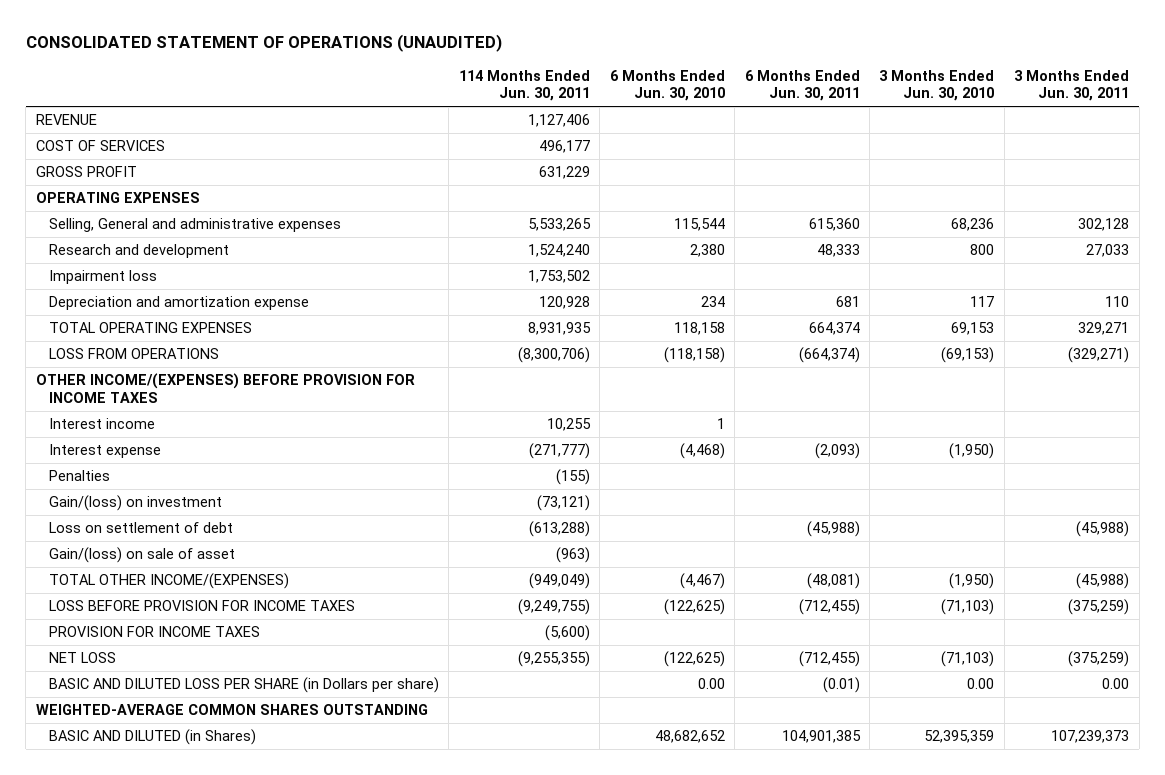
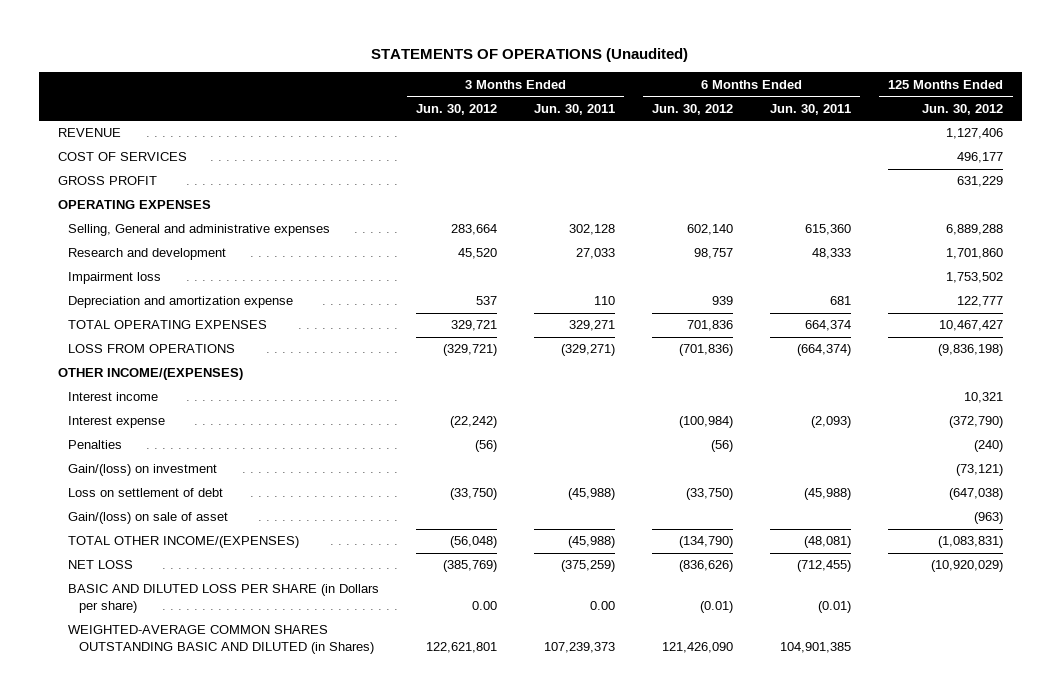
- CONSOLIDATED STATEMENT OF OPERATIONS (UNAUDITED)
+ STATEMENTS OF OPERATIONS (Unaudited)
- | 114 Months Ended Jun. 30, 2011 | 6 Months Ended Jun. 30, 2010 | 6 Months Ended Jun. 30, 2011 | 3 Months Ended Jun. 30, 2010 | 3 Months Ended Jun. 30, 2011
+ | 3 Months Ended Jun. 30, 2012 | 3 Months Ended Jun. 30, 2011 | 6 Months Ended Jun. 30, 2012 | 6 Months Ended Jun. 30, 2011 | 125 Months Ended Jun. 30, 2012
- OTHER INCOME/(EXPENSES) BEFORE PROVISION FOR INCOME TAXES
+ OTHER INCOME/(EXPENSES)
- LOSS BEFORE PROVISION FOR INCOME TAXES | (9,249,755) | (122,625) | (712,455) | (71,103) | (375,259)
- PROVISION FOR INCOME TAXES | (5,600) | | | |
- WEIGHTED-AVERAGE COMMON SHARES OUTSTANDING
- BASIC AND DILUTED (in Shares) | | 48,682,652 | 104,901,385 | 52,395,359 | 107,239,373
+ WEIGHTED-AVERAGE COMMON SHARES OUTSTANDING BASIC AND DILUTED (in Shares) | 122,621,801 | 107,239,373 | 121,426,090 | 104,901,385 |

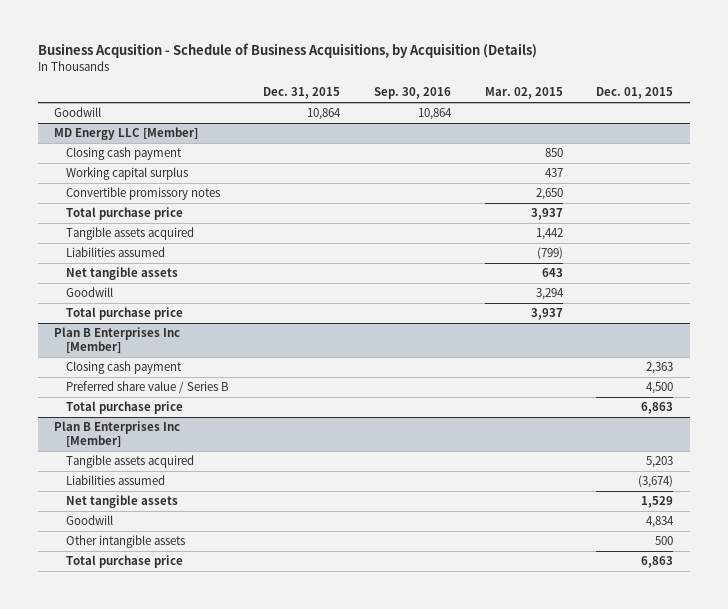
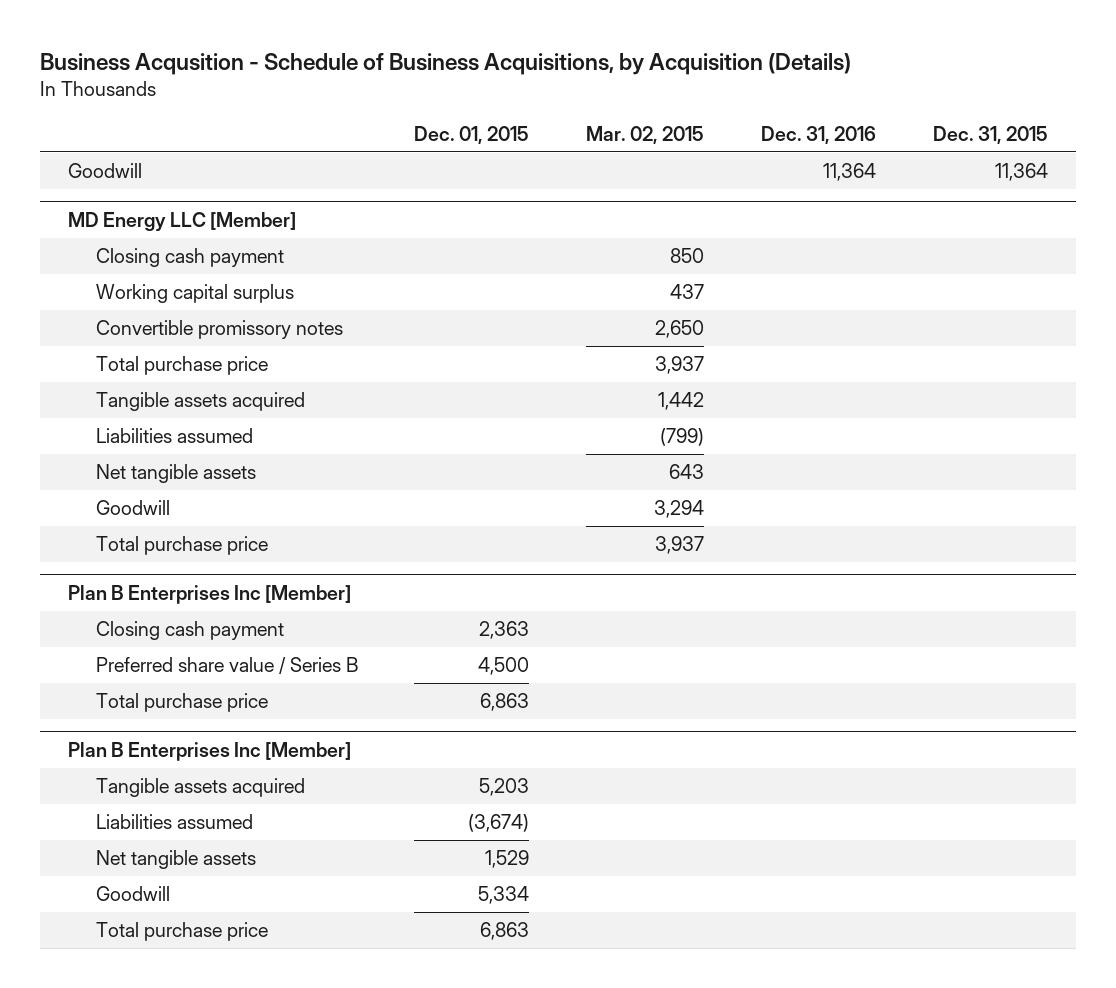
- | Dec. 31, 2015 | Sep. 30, 2016 | Mar. 02, 2015 | Dec. 01, 2015
+ | Dec. 01, 2015 | Mar. 02, 2015 | Dec. 31, 2016 | Dec. 31, 2015
- Goodwill | 10,864 | 10,864 | |
+ Goodwill | | | 11,364 | 11,364
@ Plan B Enterprises Inc [Member]
- Goodwill | | | | 4,834
- Other intangible assets | | | | 500
+ Goodwill | 5,334 | | |

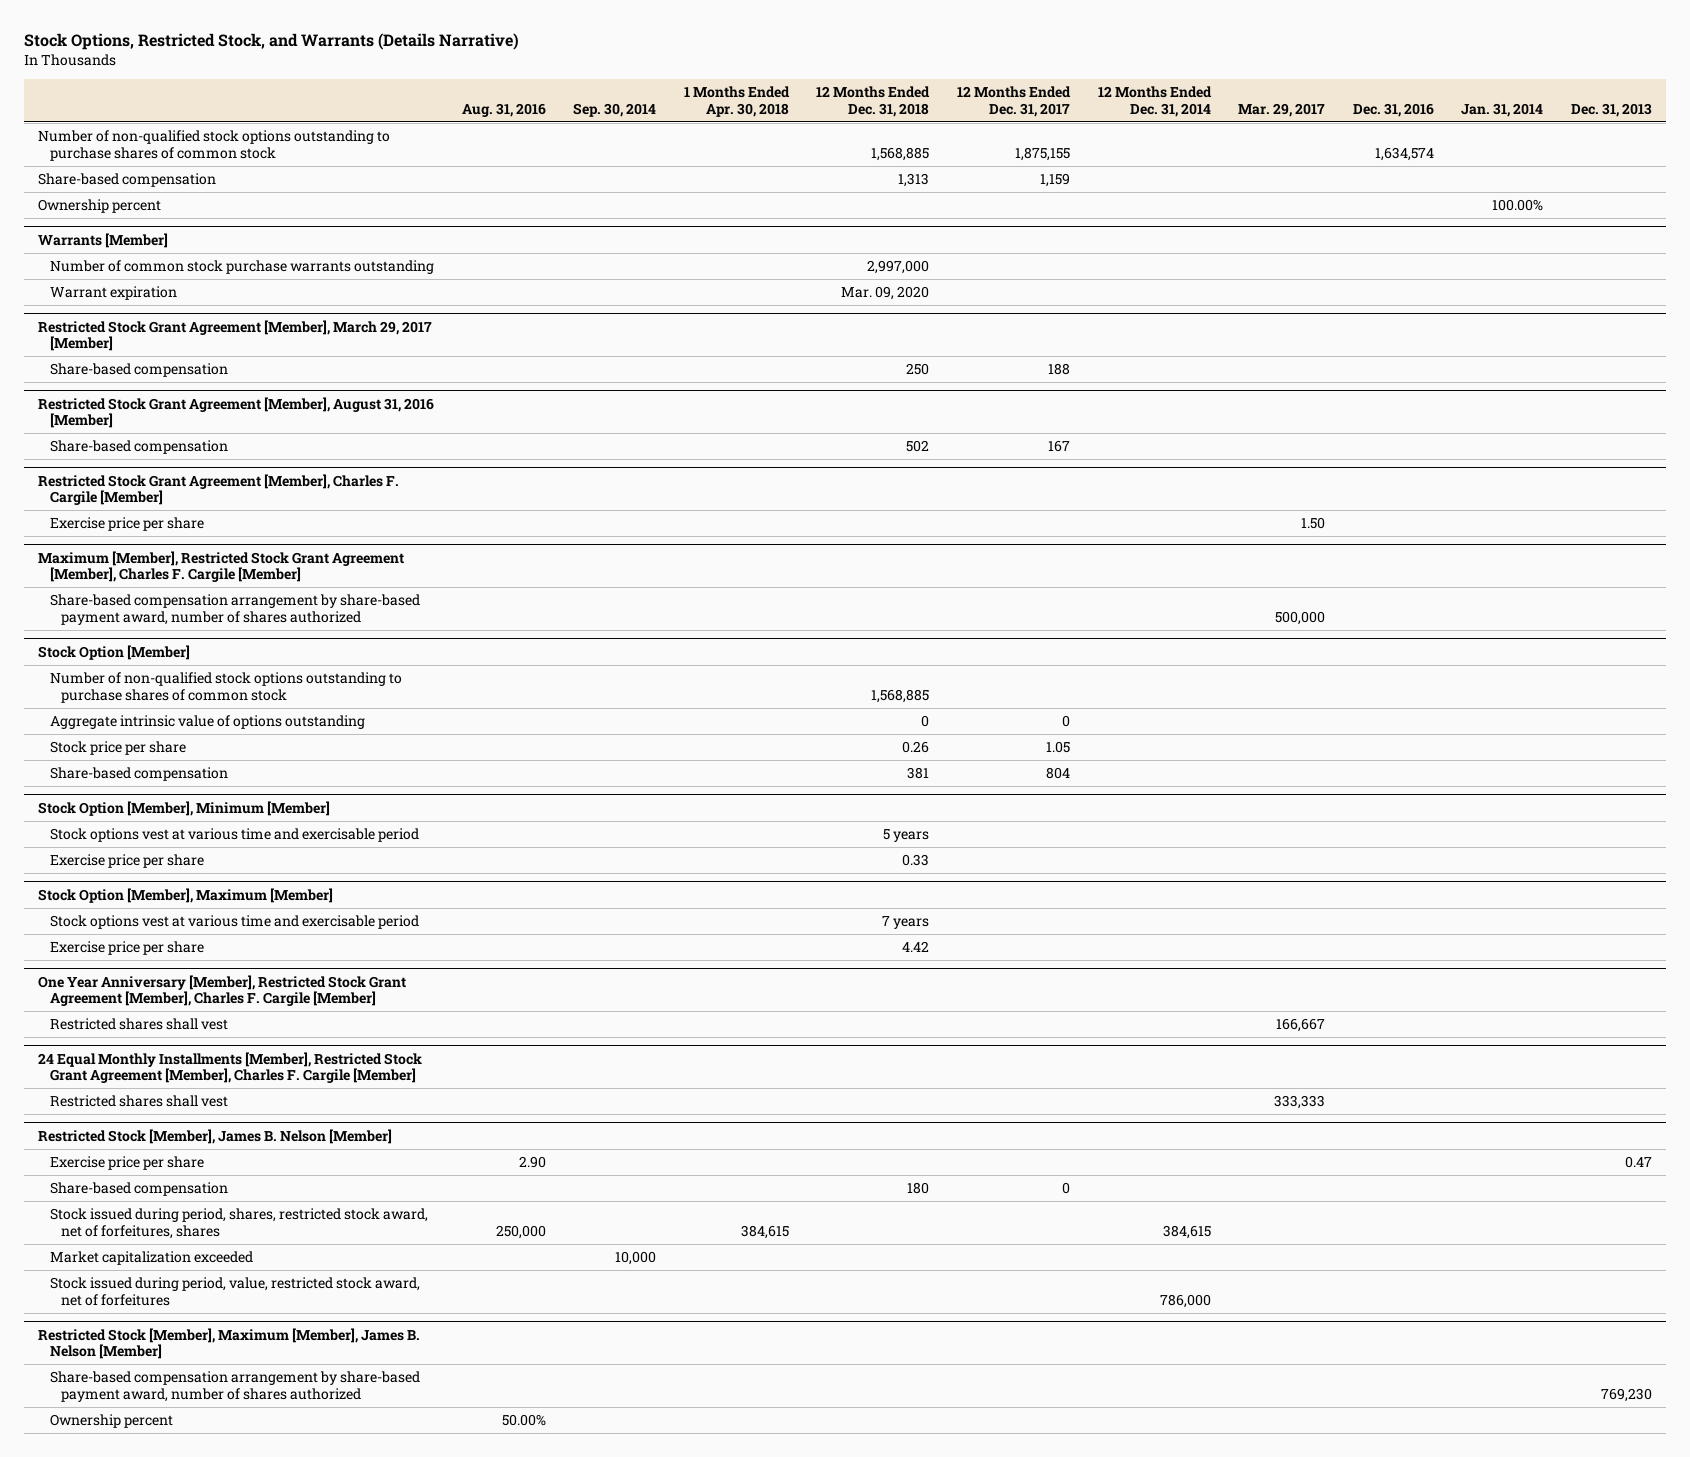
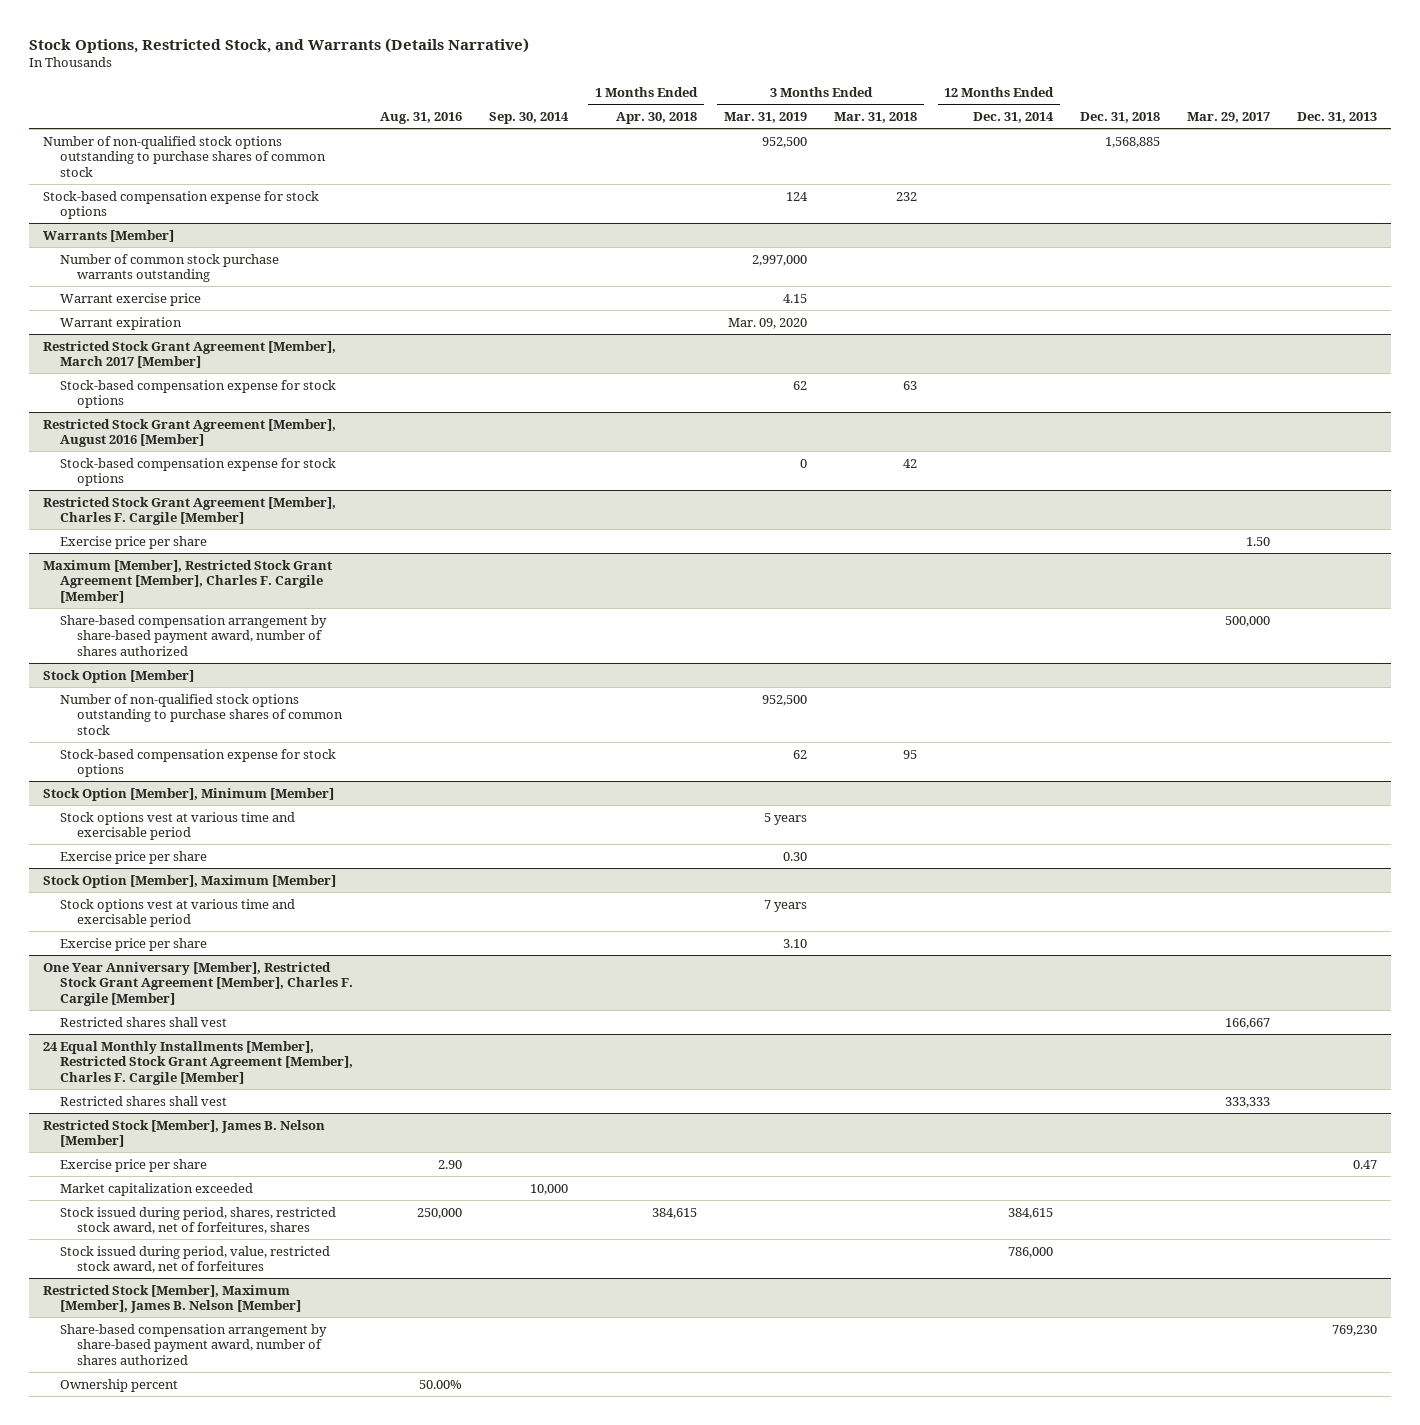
- | Aug. 31, 2016 | Sep. 30, 2014 | 1 Months Ended Apr. 30, 2018 | 12 Months Ended Dec. 31, 2018 | 12 Months Ended Dec. 31, 2017 | 12 Months Ended Dec. 31, 2014 | Mar. 29, 2017 | Dec. 31, 2016 | Jan. 31, 2014 | Dec. 31, 2013
+ | Aug. 31, 2016 | Sep. 30, 2014 | 1 Months Ended Apr. 30, 2018 | 3 Months Ended Mar. 31, 2019 | 3 Months Ended Mar. 31, 2018 | 12 Months Ended Dec. 31, 2014 | Dec. 31, 2018 | Mar. 29, 2017 | Dec. 31, 2013
- Share-based compensation | | | | 1,313 | 1,159 | | | | |
- Ownership percent | | | | | | | | | 100.00% |
+ Stock-based compensation expense for stock options | | | | 124 | 232 | | | |
@ Warrants [Member]
+ Warrant exercise price | | | | 4.15 | | | | |
- Restricted Stock Grant Agreement [Member], March 29, 2017 [Member]
- Share-based compensation | | | | 250 | 188 | | | | |
- Restricted Stock Grant Agreement [Member], August 31, 2016 [Member]
- Share-based compensation | | | | 502 | 167 | | | | |
+ Restricted Stock Grant Agreement [Member], March 2017 [Member]
+ Stock-based compensation expense for stock options | | | | 62 | 63 | | | |
+ Restricted Stock Grant Agreement [Member], August 2016 [Member]
+ Stock-based compensation expense for stock options | | | | 0 | 42 | | | |
@ Stock Option [Member]
- Aggregate intrinsic value of options outstanding | | | | 0 | 0 | | | | |
- Stock price per share | | | | 0.26 | 1.05 | | | | |
- Share-based compensation | | | | 381 | 804 | | | | |
+ Stock-based compensation expense for stock options | | | | 62 | 95 | | | |
@ Restricted Stock [Member], James B. Nelson [Member]
- Share-based compensation | | | | 180 | 0 | | | | |
moved down: Stock issued during period, shares, restricted stock award, net of forfeitures, shares | 250,000 | | 384,615 | | | 384,615 | | |

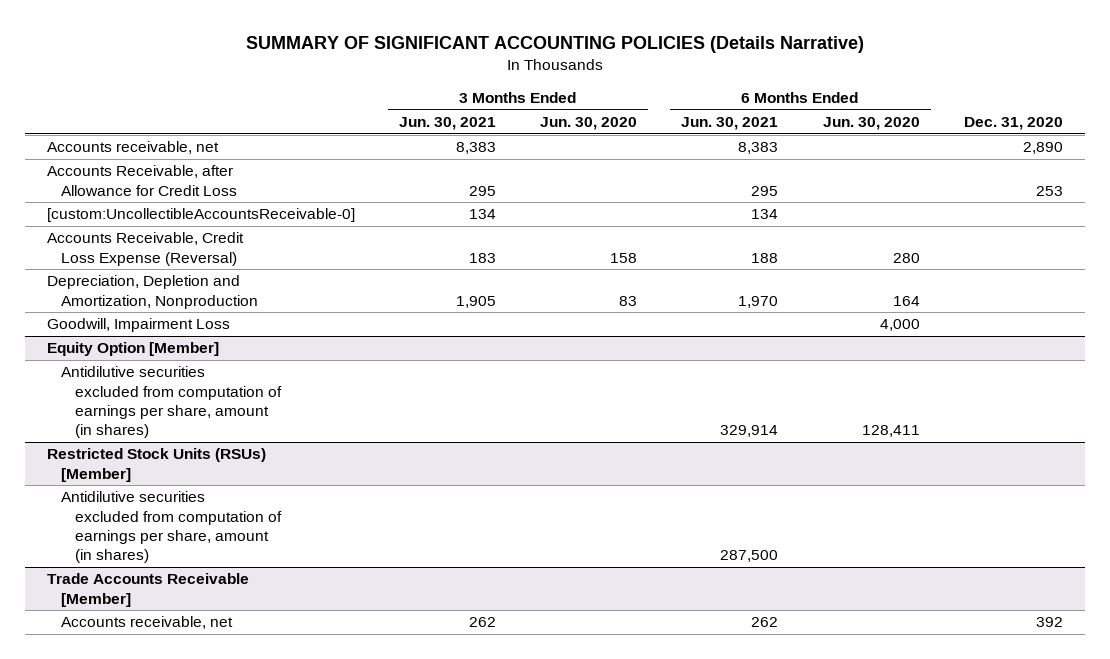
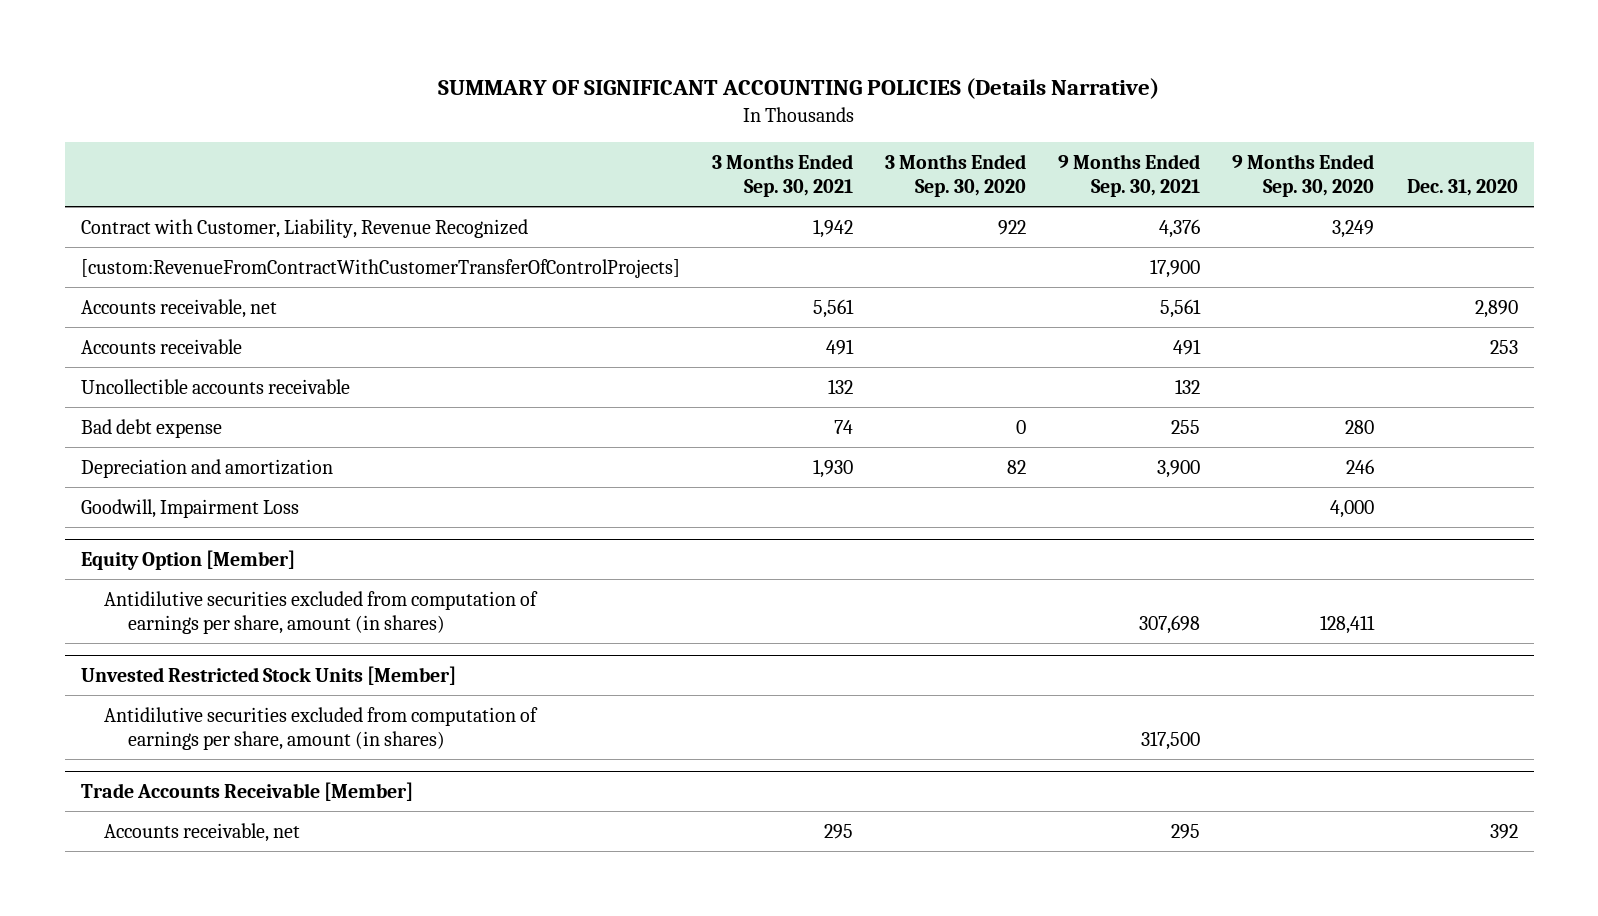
- | 3 Months Ended Jun. 30, 2021 | 3 Months Ended Jun. 30, 2020 | 6 Months Ended Jun. 30, 2021 | 6 Months Ended Jun. 30, 2020 | Dec. 31, 2020
+ | 3 Months Ended Sep. 30, 2021 | 3 Months Ended Sep. 30, 2020 | 9 Months Ended Sep. 30, 2021 | 9 Months Ended Sep. 30, 2020 | Dec. 31, 2020
+ Contract with Customer, Liability, Revenue Recognized | 1,942 | 922 | 4,376 | 3,249 |
+ [custom:RevenueFromContractWithCustomerTransferOfControlProjects] | | | 17,900 | |
- Accounts Receivable, after Allowance for Credit Loss | 295 | | 295 | | 253
- [custom:UncollectibleAccountsReceivable-0] | 134 | | 134 | |
- Accounts Receivable, Credit Loss Expense (Reversal) | 183 | 158 | 188 | 280 |
- Depreciation, Depletion and Amortization, Nonproduction | 1,905 | 83 | 1,970 | 164 |
+ Accounts receivable | 491 | | 491 | | 253
+ Uncollectible accounts receivable | 132 | | 132 | |
+ Bad debt expense | 74 | 0 | 255 | 280 |
+ Depreciation and amortization | 1,930 | 82 | 3,900 | 246 |
- Restricted Stock Units (RSUs) [Member]
- Antidilutive securities excluded from computation of earnings per share, amount (in shares) | | | 287,500 | |
+ Unvested Restricted Stock Units [Member]
+ Antidilutive securities excluded from computation of earnings per share, amount (in shares) | | | 317,500 | |

